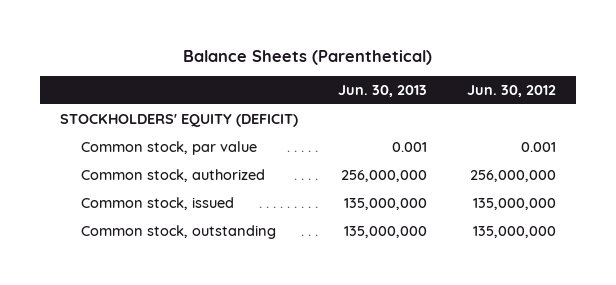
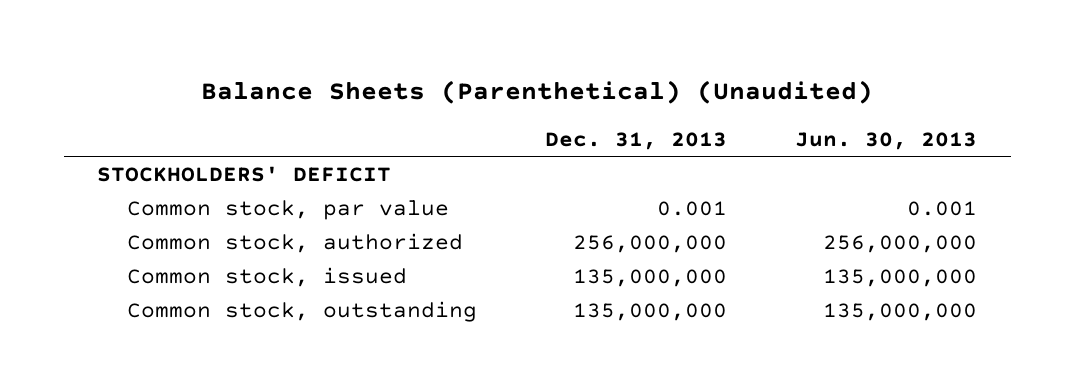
- Balance Sheets (Parenthetical)
+ Balance Sheets (Parenthetical) (Unaudited)
- | Jun. 30, 2013 | Jun. 30, 2012
+ | Dec. 31, 2013 | Jun. 30, 2013
- STOCKHOLDERS' EQUITY (DEFICIT)
+ STOCKHOLDERS' DEFICIT

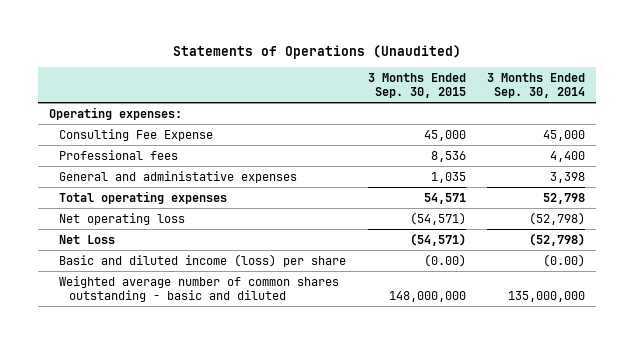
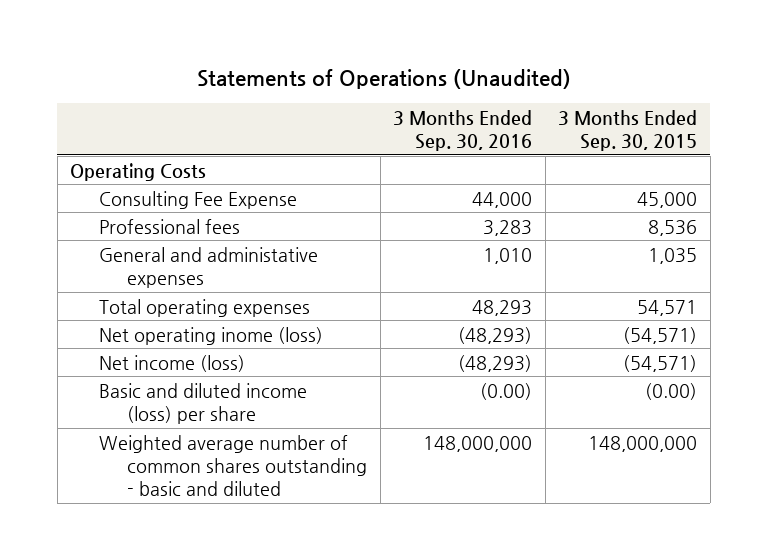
- | 3 Months Ended Sep. 30, 2015 | 3 Months Ended Sep. 30, 2014
+ | 3 Months Ended Sep. 30, 2016 | 3 Months Ended Sep. 30, 2015
- Operating expenses:
+ Operating Costs
- Net operating loss | (54,571) | (52,798)
- Net Loss | (54,571) | (52,798)
+ Net operating inome (loss) | (48,293) | (54,571)
+ Net income (loss) | (48,293) | (54,571)

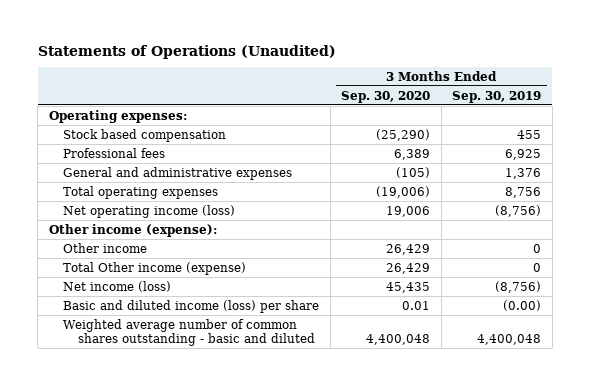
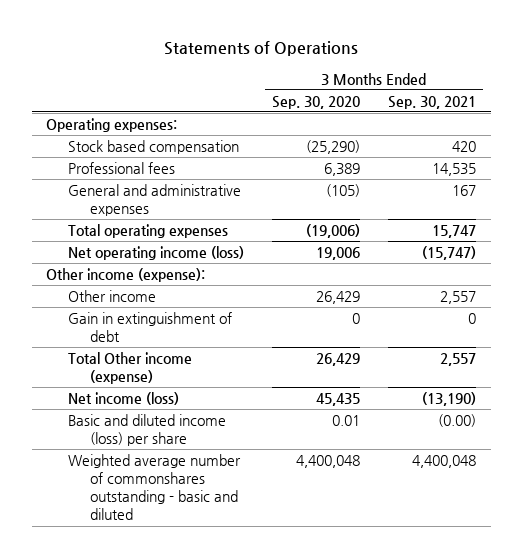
- Statements of Operations (Unaudited)
+ Statements of Operations
- | 3 Months Ended Sep. 30, 2020 | 3 Months Ended Sep. 30, 2019
+ | 3 Months Ended Sep. 30, 2020 | 3 Months Ended Sep. 30, 2021
+ Gain in extinguishment of debt | 0 | 0
- Weighted average number of common shares outstanding - basic and diluted | 4,400,048 | 4,400,048
+ Weighted average number of commonshares outstanding - basic and diluted | 4,400,048 | 4,400,048

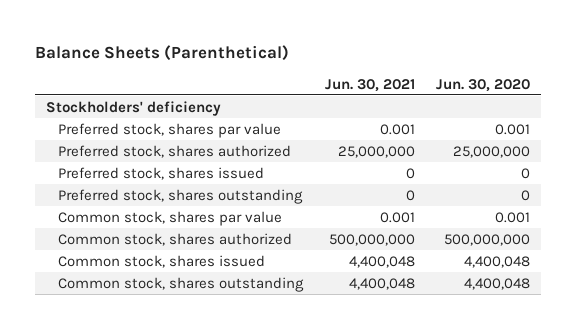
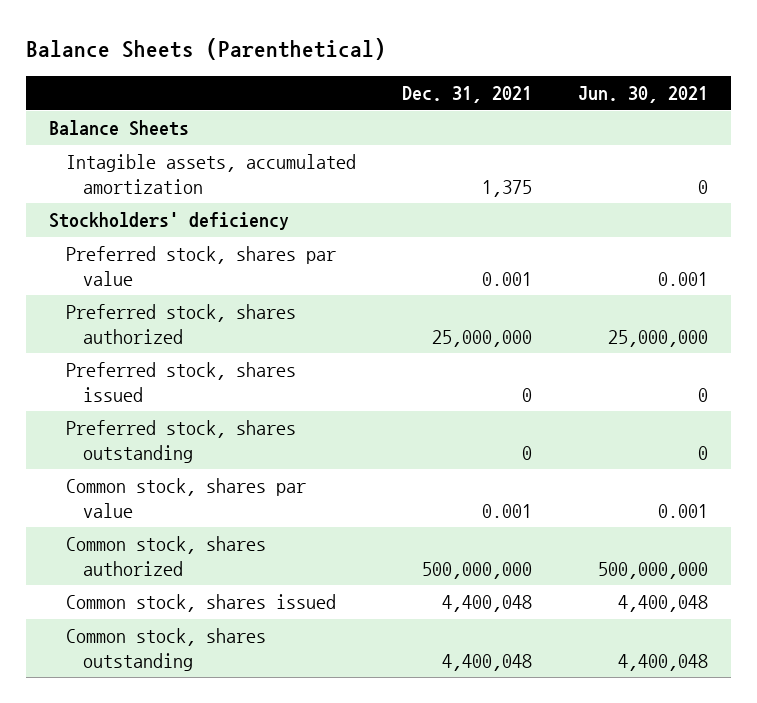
- | Jun. 30, 2021 | Jun. 30, 2020
+ | Dec. 31, 2021 | Jun. 30, 2021
+ Balance Sheets
+ Intagible assets, accumulated amortization | 1,375 | 0

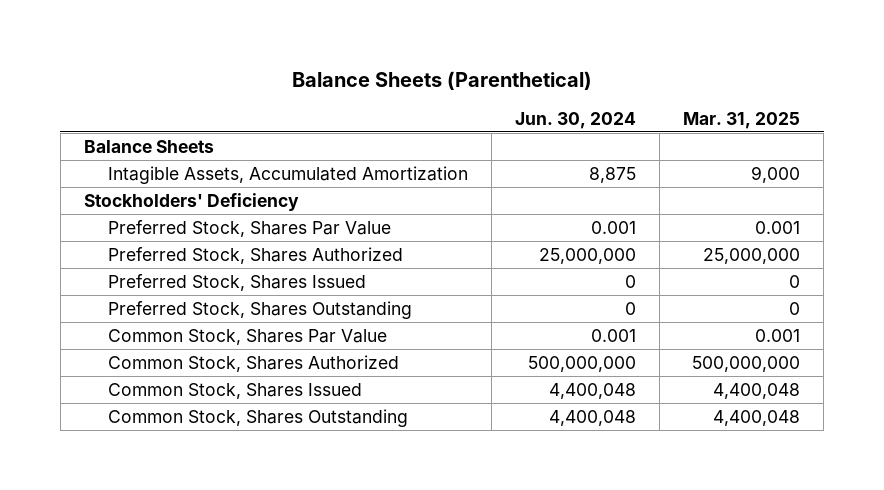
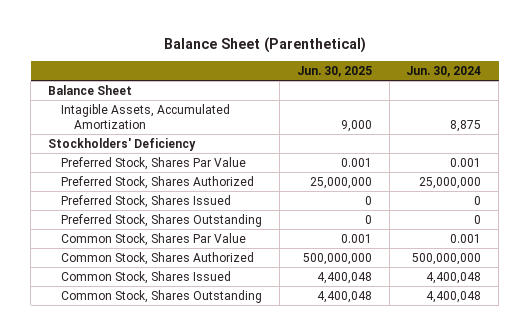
- Balance Sheets (Parenthetical)
+ Balance Sheet (Parenthetical)
- | Jun. 30, 2024 | Mar. 31, 2025
+ | Jun. 30, 2025 | Jun. 30, 2024
- Balance Sheets
+ Balance Sheet

